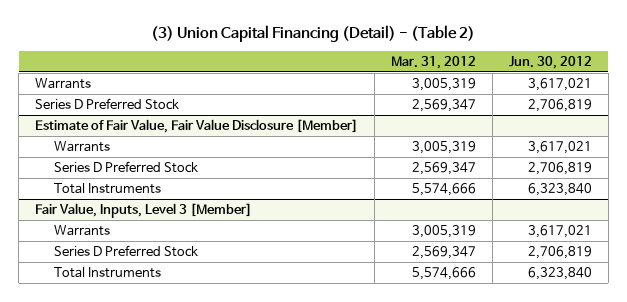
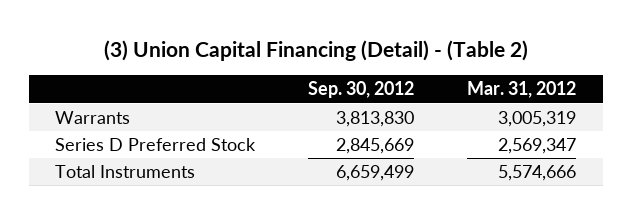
- | Mar. 31, 2012 | Jun. 30, 2012
+ | Sep. 30, 2012 | Mar. 31, 2012
- Estimate of Fair Value, Fair Value Disclosure [Member]
- Warrants | 3,005,319 | 3,617,021
- Series D Preferred Stock | 2,569,347 | 2,706,819
- Fair Value, Inputs, Level 3 [Member]
- Warrants | 3,005,319 | 3,617,021
- Series D Preferred Stock | 2,569,347 | 2,706,819
- Total Instruments | 5,574,666 | 6,323,840

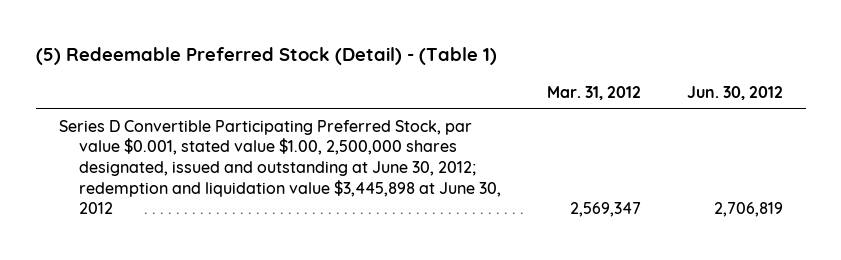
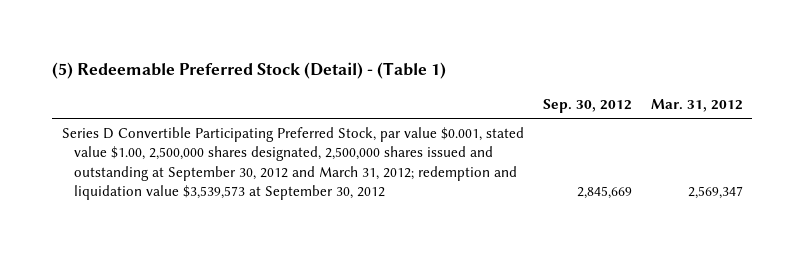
- | Mar. 31, 2012 | Jun. 30, 2012
+ | Sep. 30, 2012 | Mar. 31, 2012
- Series D Convertible Participating Preferred Stock, par value $0.001, stated value $1.00, 2,500,000 shares designated, issued and outstanding at June 30, 2012; redemption and liquidation value $3,445,898 at June 30, 2012 | 2,569,347 | 2,706,819
+ Series D Convertible Participating Preferred Stock, par value $0.001, stated value $1.00, 2,500,000 shares designated, 2,500,000 shares issued and outstanding at September 30, 2012 and March 31, 2012; redemption and liquidation value $3,539,573 at September 30, 2012 | 2,845,669 | 2,569,347

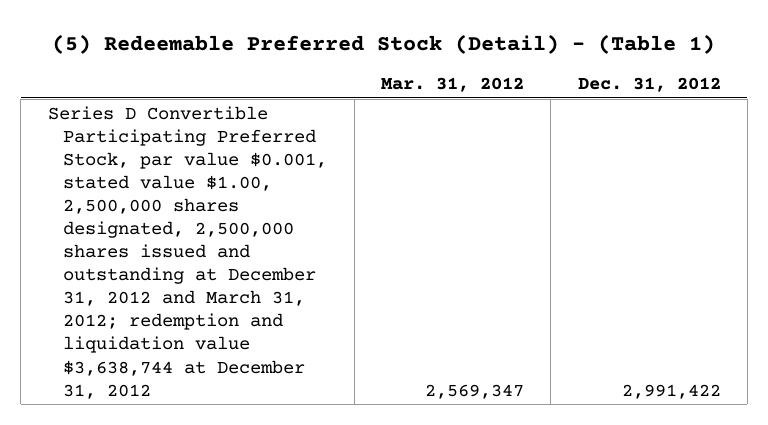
- | Sep. 30, 2012 | Mar. 31, 2012
+ | Mar. 31, 2012 | Dec. 31, 2012
- Series D Convertible Participating Preferred Stock, par value $0.001, stated value $1.00, 2,500,000 shares designated, 2,500,000 shares issued and outstanding at September 30, 2012 and March 31, 2012; redemption and liquidation value $3,539,573 at September 30, 2012 | 2,845,669 | 2,569,347
+ Series D Convertible Participating Preferred Stock, par value $0.001, stated value $1.00, 2,500,000 shares designated, 2,500,000 shares issued and outstanding at December 31, 2012 and March 31, 2012; redemption and liquidation value $3,638,744 at December 31, 2012 | 2,569,347 | 2,991,422

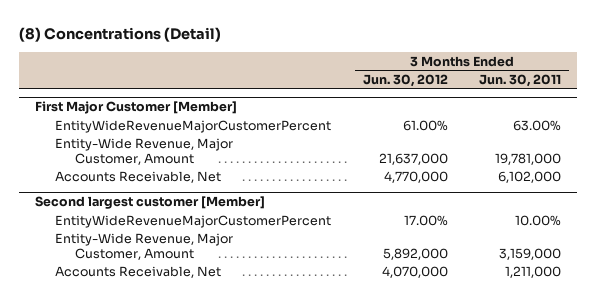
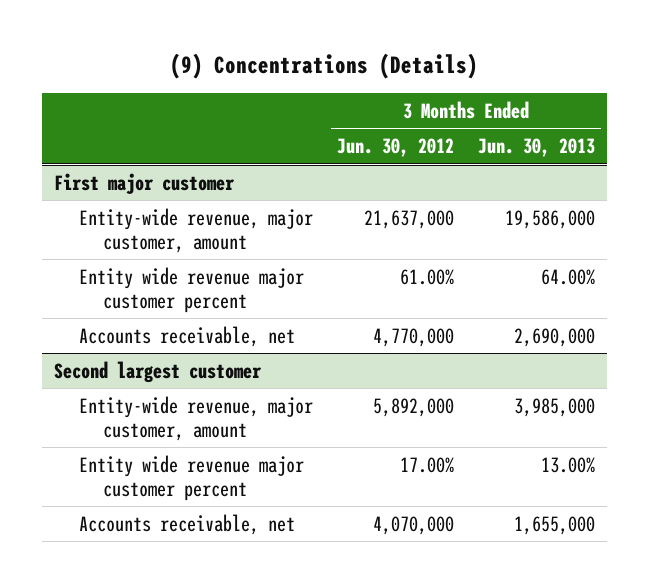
- (8) Concentrations (Detail)
+ (9) Concentrations (Details)
- | 3 Months Ended Jun. 30, 2012 | 3 Months Ended Jun. 30, 2011
+ | 3 Months Ended Jun. 30, 2012 | 3 Months Ended Jun. 30, 2013
- First Major Customer [Member]
- EntityWideRevenueMajorCustomerPercent | 61.00% | 63.00%
- Entity-Wide Revenue, Major Customer, Amount | 21,637,000 | 19,781,000
- Accounts Receivable, Net | 4,770,000 | 6,102,000
- Second largest customer [Member]
- EntityWideRevenueMajorCustomerPercent | 17.00% | 10.00%
- Entity-Wide Revenue, Major Customer, Amount | 5,892,000 | 3,159,000
- Accounts Receivable, Net | 4,070,000 | 1,211,000
+ First major customer
+ Entity-wide revenue, major customer, amount | 21,637,000 | 19,586,000
+ Entity wide revenue major customer percent | 61.00% | 64.00%
+ Accounts receivable, net | 4,770,000 | 2,690,000
+ Second largest customer
+ Entity-wide revenue, major customer, amount | 5,892,000 | 3,985,000
+ Entity wide revenue major customer percent | 17.00% | 13.00%
+ Accounts receivable, net | 4,070,000 | 1,655,000

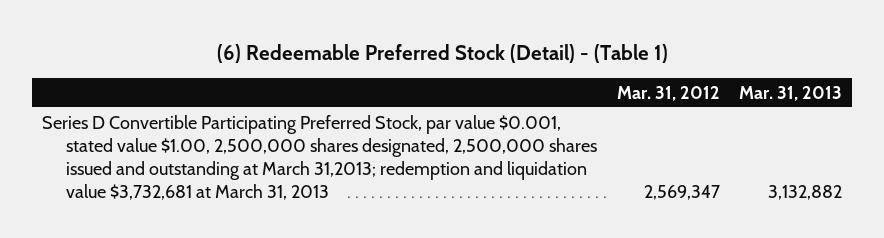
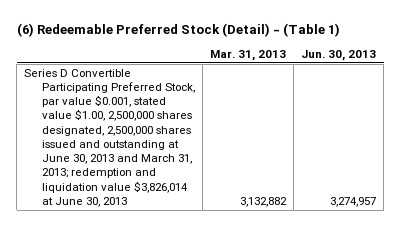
- | Mar. 31, 2012 | Mar. 31, 2013
+ | Mar. 31, 2013 | Jun. 30, 2013
- Series D Convertible Participating Preferred Stock, par value $0.001, stated value $1.00, 2,500,000 shares designated, 2,500,000 shares issued and outstanding at March 31,2013; redemption and liquidation value $3,732,681 at March 31, 2013 | 2,569,347 | 3,132,882
+ Series D Convertible Participating Preferred Stock, par value $0.001, stated value $1.00, 2,500,000 shares designated, 2,500,000 shares issued and outstanding at June 30, 2013 and March 31, 2013; redemption and liquidation value $3,826,014 at June 30, 2013 | 3,132,882 | 3,274,957

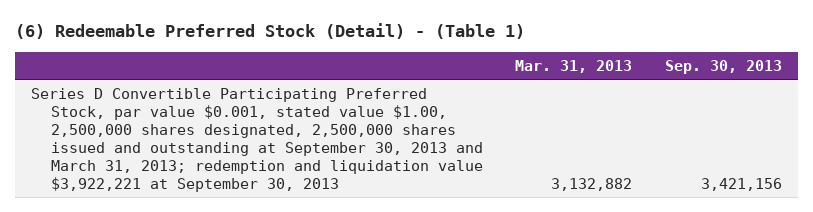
- | Mar. 31, 2013 | Jun. 30, 2013
+ | Mar. 31, 2013 | Sep. 30, 2013
- Series D Convertible Participating Preferred Stock, par value $0.001, stated value $1.00, 2,500,000 shares designated, 2,500,000 shares issued and outstanding at June 30, 2013 and March 31, 2013; redemption and liquidation value $3,826,014 at June 30, 2013 | 3,132,882 | 3,274,957
+ Series D Convertible Participating Preferred Stock, par value $0.001, stated value $1.00, 2,500,000 shares designated, 2,500,000 shares issued and outstanding at September 30, 2013 and March 31, 2013; redemption and liquidation value $3,922,221 at September 30, 2013 | 3,132,882 | 3,421,156

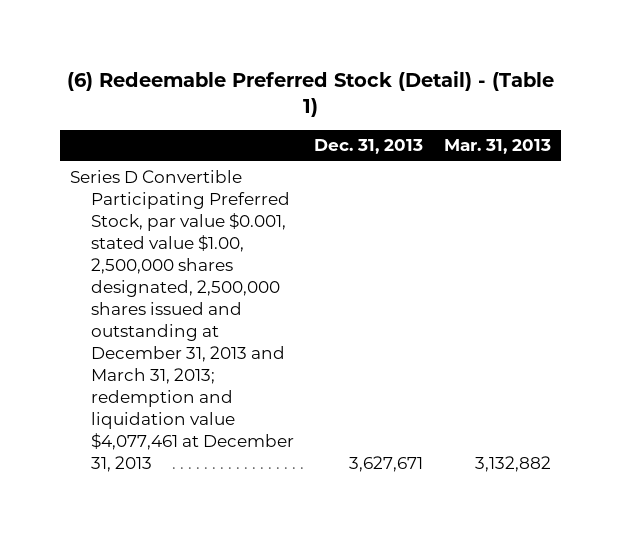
- | Mar. 31, 2013 | Sep. 30, 2013
+ | Dec. 31, 2013 | Mar. 31, 2013
- Series D Convertible Participating Preferred Stock, par value $0.001, stated value $1.00, 2,500,000 shares designated, 2,500,000 shares issued and outstanding at September 30, 2013 and March 31, 2013; redemption and liquidation value $3,922,221 at September 30, 2013 | 3,132,882 | 3,421,156
+ Series D Convertible Participating Preferred Stock, par value $0.001, stated value $1.00, 2,500,000 shares designated, 2,500,000 shares issued and outstanding at December 31, 2013 and March 31, 2013; redemption and liquidation value $4,077,461 at December 31, 2013 | 3,627,671 | 3,132,882

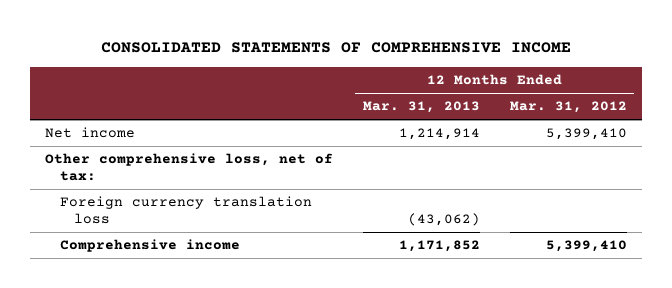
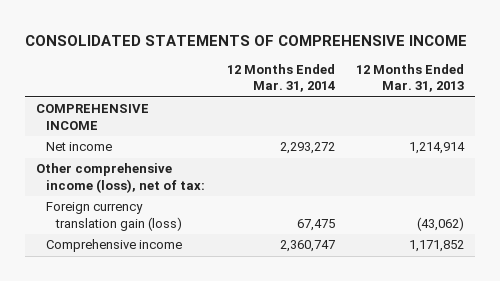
- | 12 Months Ended Mar. 31, 2013 | 12 Months Ended Mar. 31, 2012
+ | 12 Months Ended Mar. 31, 2014 | 12 Months Ended Mar. 31, 2013
+ COMPREHENSIVE INCOME
- Other comprehensive loss, net of tax:
- Foreign currency translation loss | (43,062) |
+ Other comprehensive income (loss), net of tax:
+ Foreign currency translation gain (loss) | 67,475 | (43,062)

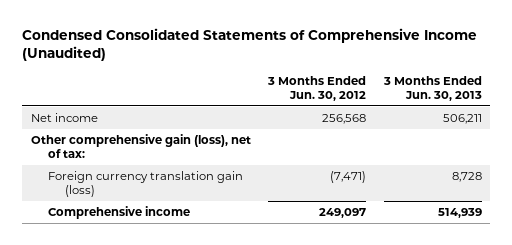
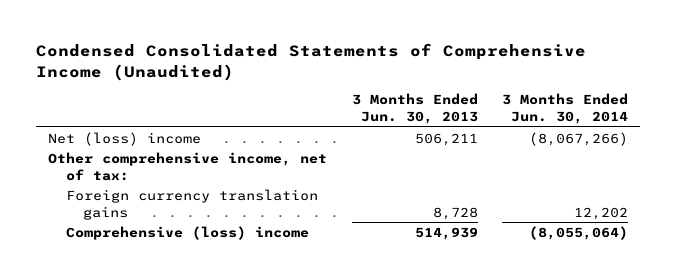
- | 3 Months Ended Jun. 30, 2012 | 3 Months Ended Jun. 30, 2013
+ | 3 Months Ended Jun. 30, 2013 | 3 Months Ended Jun. 30, 2014
- Net income | 256,568 | 506,211
- Other comprehensive gain (loss), net of tax:
- Foreign currency translation gain (loss) | (7,471) | 8,728
- Comprehensive income | 249,097 | 514,939
+ Net (loss) income | 506,211 | (8,067,266)
+ Other comprehensive income, net of tax:
+ Foreign currency translation gains | 8,728 | 12,202
+ Comprehensive (loss) income | 514,939 | (8,055,064)

